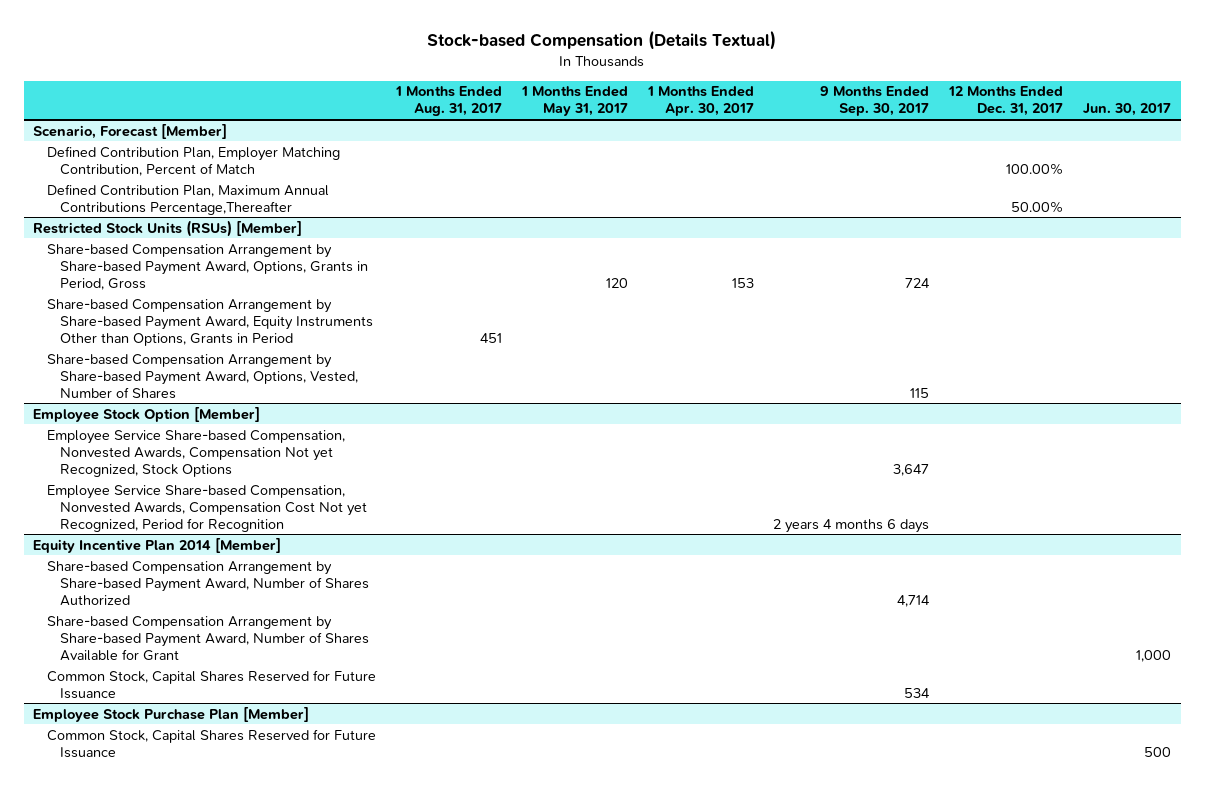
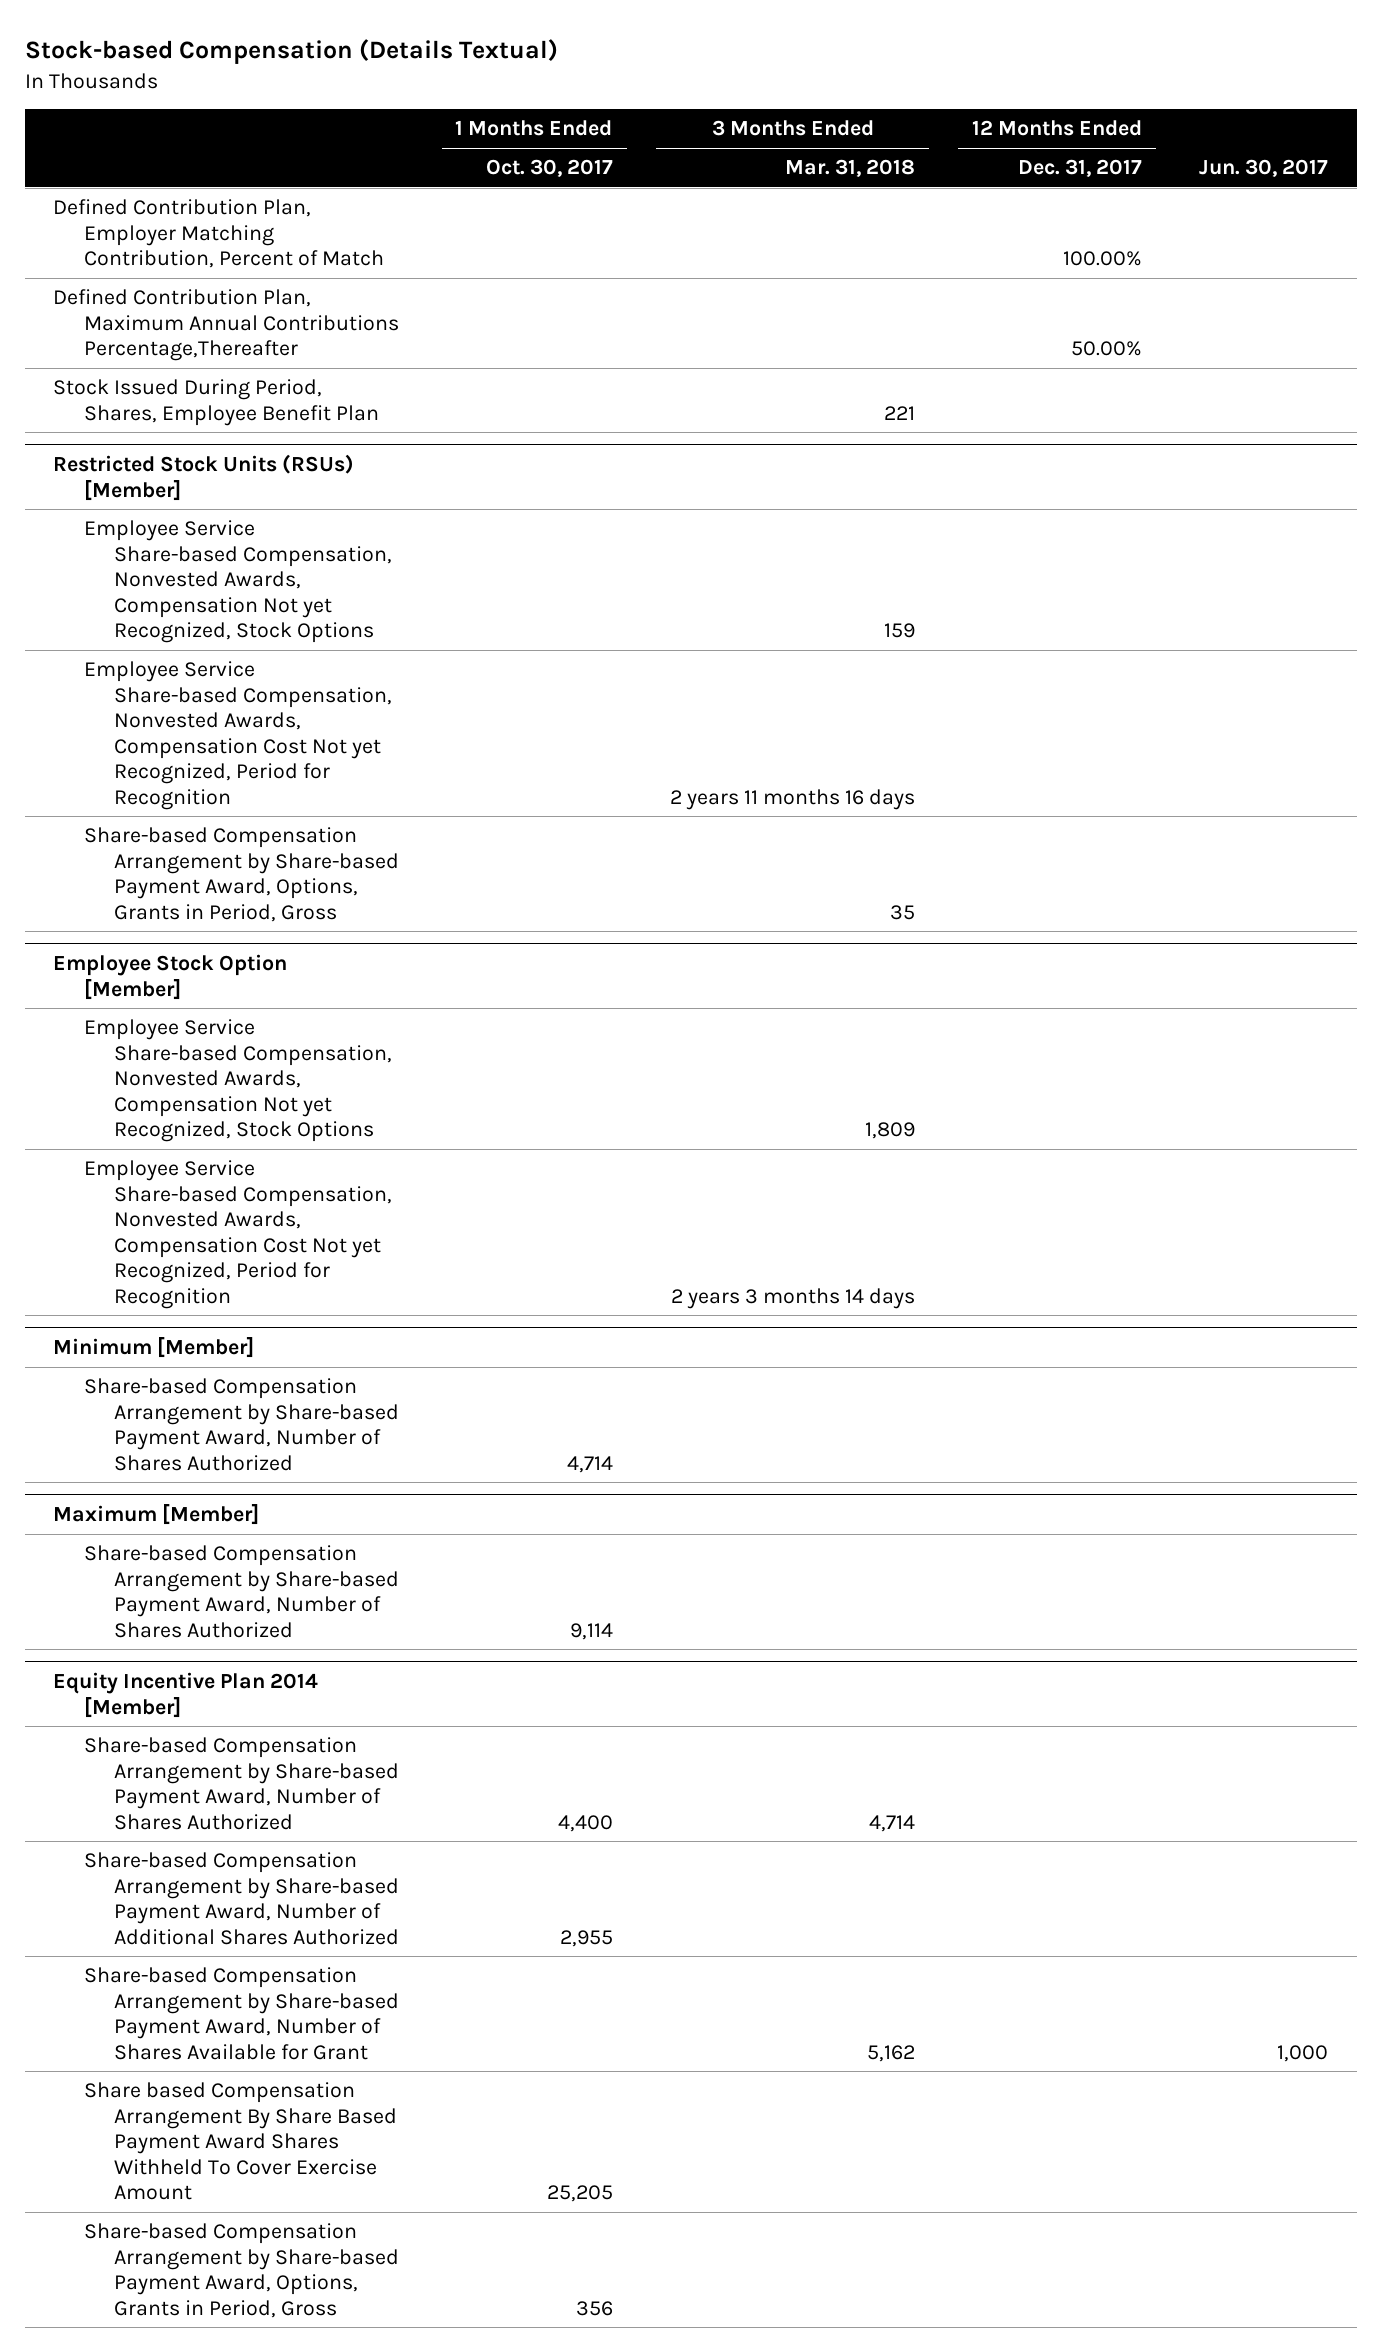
- | 1 Months Ended Aug. 31, 2017 | 1 Months Ended May 31, 2017 | 1 Months Ended Apr. 30, 2017 | 9 Months Ended Sep. 30, 2017 | 12 Months Ended Dec. 31, 2017 | Jun. 30, 2017
+ | 1 Months Ended Oct. 30, 2017 | 3 Months Ended Mar. 31, 2018 | 12 Months Ended Dec. 31, 2017 | Jun. 30, 2017
- Scenario, Forecast [Member]
+ Stock Issued During Period, Shares, Employee Benefit Plan | | 221 | |
@ Restricted Stock Units (RSUs) [Member]
+ Employee Service Share-based Compensation, Nonvested Awards, Compensation Not yet Recognized, Stock Options | | 159 | |
+ Employee Service Share-based Compensation, Nonvested Awards, Compensation Cost Not yet Recognized, Period for Recognition | | 2 years 11 months 16 days | |
- Share-based Compensation Arrangement by Share-based Payment Award, Equity Instruments Other than Options, Grants in Period | 451 | | | | |
- Share-based Compensation Arrangement by Share-based Payment Award, Options, Vested, Number of Shares | | | | 115 | |
+ Minimum [Member]
+ Share-based Compensation Arrangement by Share-based Payment Award, Number of Shares Authorized | 4,714 | | |
+ Maximum [Member]
+ Share-based Compensation Arrangement by Share-based Payment Award, Number of Shares Authorized | 9,114 | | |
@ Equity Incentive Plan 2014 [Member]
+ Share-based Compensation Arrangement by Share-based Payment Award, Number of Additional Shares Authorized | 2,955 | | |
- Common Stock, Capital Shares Reserved for Future Issuance | | | | 534 | |
- Employee Stock Purchase Plan [Member]
- Common Stock, Capital Shares Reserved for Future Issuance | | | | | | 500
@ Equity Incentive Plan 2014 [Member]
+ Share based Compensation Arrangement By Share Based Payment Award Shares Withheld To Cover Exercise Amount | 25,205 | | |
+ Share-based Compensation Arrangement by Share-based Payment Award, Options, Grants in Period, Gross | 356 | | |

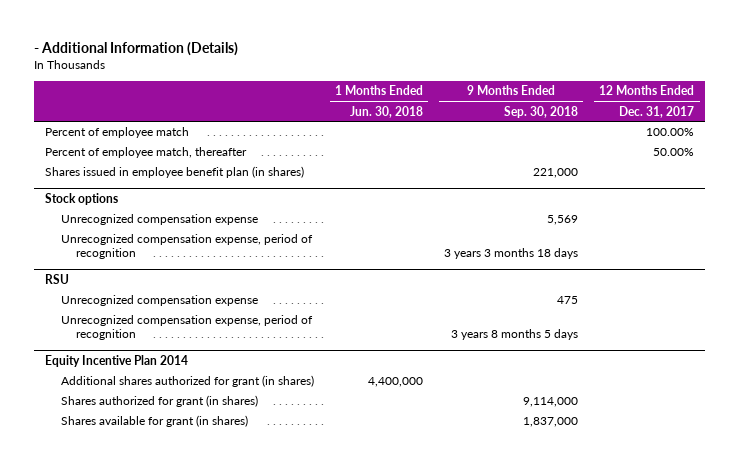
- Stock-based Compensation (Details Textual)
+ - Additional Information (Details)
- | 1 Months Ended Oct. 30, 2017 | 3 Months Ended Mar. 31, 2018 | 12 Months Ended Dec. 31, 2017 | Jun. 30, 2017
+ | 1 Months Ended Jun. 30, 2018 | 9 Months Ended Sep. 30, 2018 | 12 Months Ended Dec. 31, 2017
- Defined Contribution Plan, Employer Matching Contribution, Percent of Match | | | 100.00% |
- Defined Contribution Plan, Maximum Annual Contributions Percentage,Thereafter | | | 50.00% |
- Stock Issued During Period, Shares, Employee Benefit Plan | | 221 | |
- Restricted Stock Units (RSUs) [Member]
- Employee Service Share-based Compensation, Nonvested Awards, Compensation Not yet Recognized, Stock Options | | 159 | |
- Employee Service Share-based Compensation, Nonvested Awards, Compensation Cost Not yet Recognized, Period for Recognition | | 2 years 11 months 16 days | |
- Share-based Compensation Arrangement by Share-based Payment Award, Options, Grants in Period, Gross | | 35 | |
- Employee Stock Option [Member]
- Employee Service Share-based Compensation, Nonvested Awards, Compensation Not yet Recognized, Stock Options | | 1,809 | |
- Employee Service Share-based Compensation, Nonvested Awards, Compensation Cost Not yet Recognized, Period for Recognition | | 2 years 3 months 14 days | |
- Minimum [Member]
- Share-based Compensation Arrangement by Share-based Payment Award, Number of Shares Authorized | 4,714 | | |
- Maximum [Member]
- Share-based Compensation Arrangement by Share-based Payment Award, Number of Shares Authorized | 9,114 | | |
- Equity Incentive Plan 2014 [Member]
- Share-based Compensation Arrangement by Share-based Payment Award, Number of Shares Authorized | 4,400 | 4,714 | |
- Share-based Compensation Arrangement by Share-based Payment Award, Number of Additional Shares Authorized | 2,955 | | |
- Share-based Compensation Arrangement by Share-based Payment Award, Number of Shares Available for Grant | | 5,162 | | 1,000
- Share based Compensation Arrangement By Share Based Payment Award Shares Withheld To Cover Exercise Amount | 25,205 | | |
- Share-based Compensation Arrangement by Share-based Payment Award, Options, Grants in Period, Gross | 356 | | |
+ Percent of employee match | | | 100.00%
+ Percent of employee match, thereafter | | | 50.00%
+ Shares issued in employee benefit plan (in shares) | | 221,000 |
+ Stock options
+ Unrecognized compensation expense | | 5,569 |
+ Unrecognized compensation expense, period of recognition | | 3 years 3 months 18 days |
+ RSU
+ Unrecognized compensation expense | | 475 |
+ Unrecognized compensation expense, period of recognition | | 3 years 8 months 5 days |
+ Equity Incentive Plan 2014
+ Additional shares authorized for grant (in shares) | 4,400,000 | |
+ Shares authorized for grant (in shares) | | 9,114,000 |
+ Shares available for grant (in shares) | | 1,837,000 |

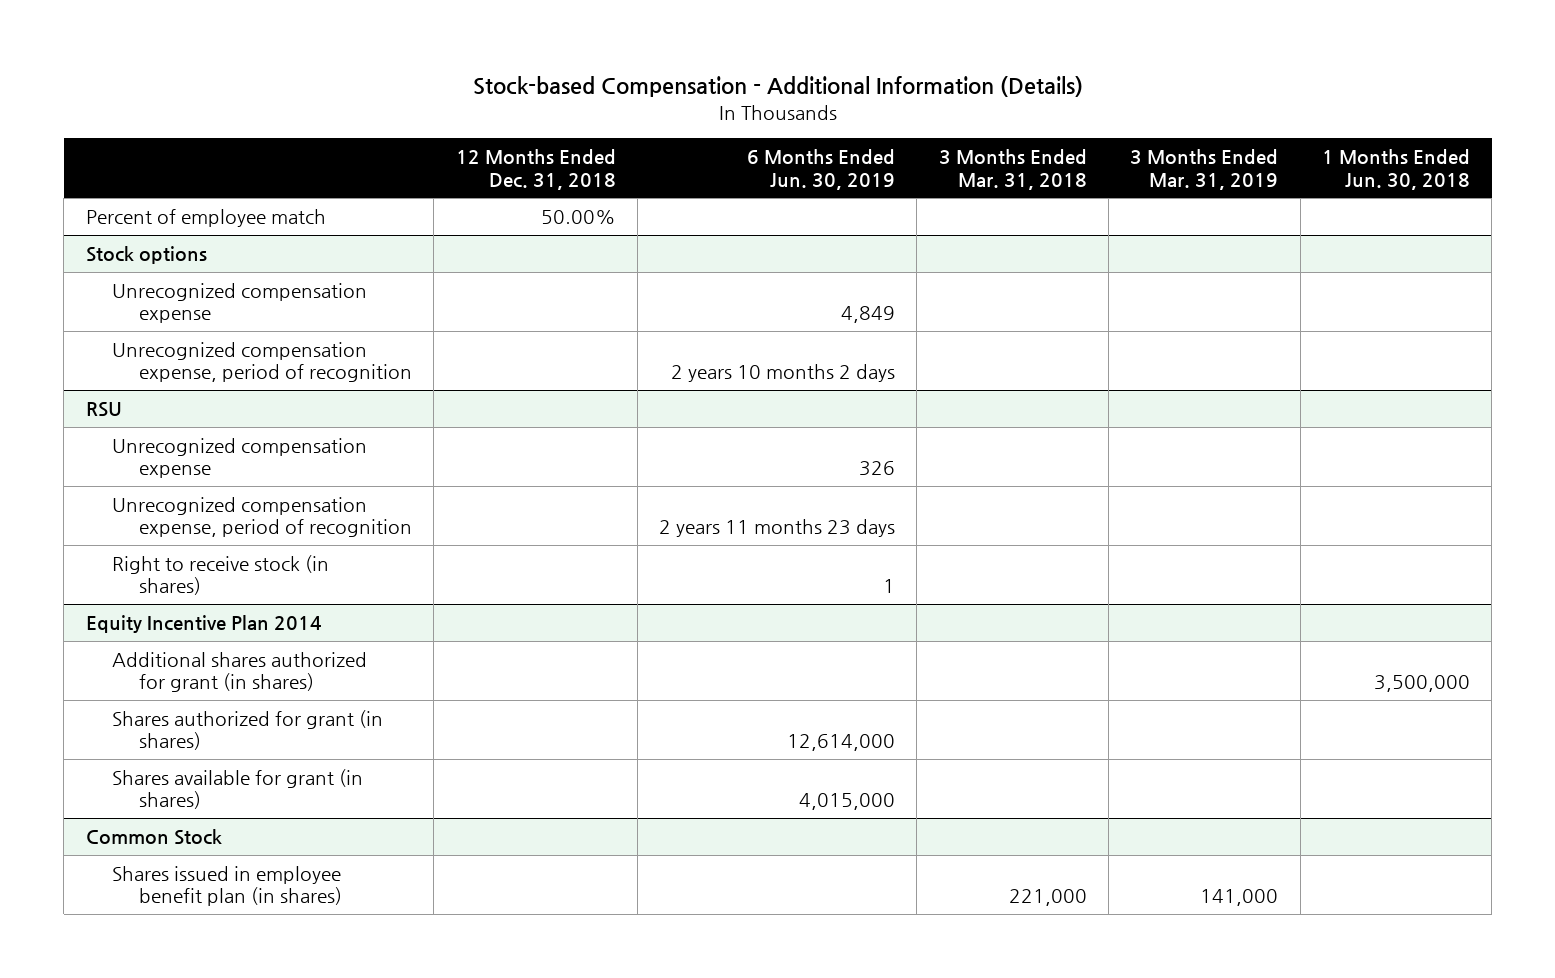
- - Additional Information (Details)
+ Stock-based Compensation - Additional Information (Details)
- | 1 Months Ended Jun. 30, 2018 | 9 Months Ended Sep. 30, 2018 | 12 Months Ended Dec. 31, 2017
+ | 12 Months Ended Dec. 31, 2018 | 6 Months Ended Jun. 30, 2019 | 3 Months Ended Mar. 31, 2018 | 3 Months Ended Mar. 31, 2019 | 1 Months Ended Jun. 30, 2018
- Percent of employee match, thereafter | | | 50.00%
- Shares issued in employee benefit plan (in shares) | | 221,000 |
@ RSU
+ Right to receive stock (in shares) | | 1 | | |
@ Equity Incentive Plan 2014
- Additional shares authorized for grant (in shares) | 4,400,000 | |
+ Additional shares authorized for grant (in shares) | | | | | 3,500,000
+ Common Stock
+ Shares issued in employee benefit plan (in shares) | | | 221,000 | 141,000 |

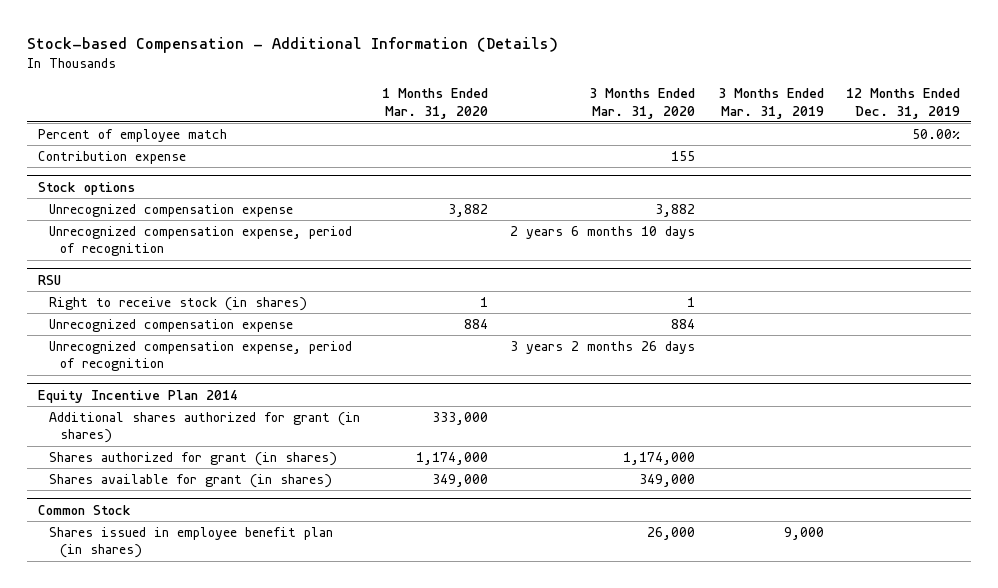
- | 12 Months Ended Dec. 31, 2018 | 6 Months Ended Jun. 30, 2019 | 3 Months Ended Mar. 31, 2018 | 3 Months Ended Mar. 31, 2019 | 1 Months Ended Jun. 30, 2018
+ | 1 Months Ended Mar. 31, 2020 | 3 Months Ended Mar. 31, 2020 | 3 Months Ended Mar. 31, 2019 | 12 Months Ended Dec. 31, 2019
+ Contribution expense | | 155 | |
@ RSU
moved up: Right to receive stock (in shares) | 1 | 1 | |
@ Common Stock
- Shares issued in employee benefit plan (in shares) | | | 221,000 | 141,000 |
+ Shares issued in employee benefit plan (in shares) | | 26,000 | 9,000 |

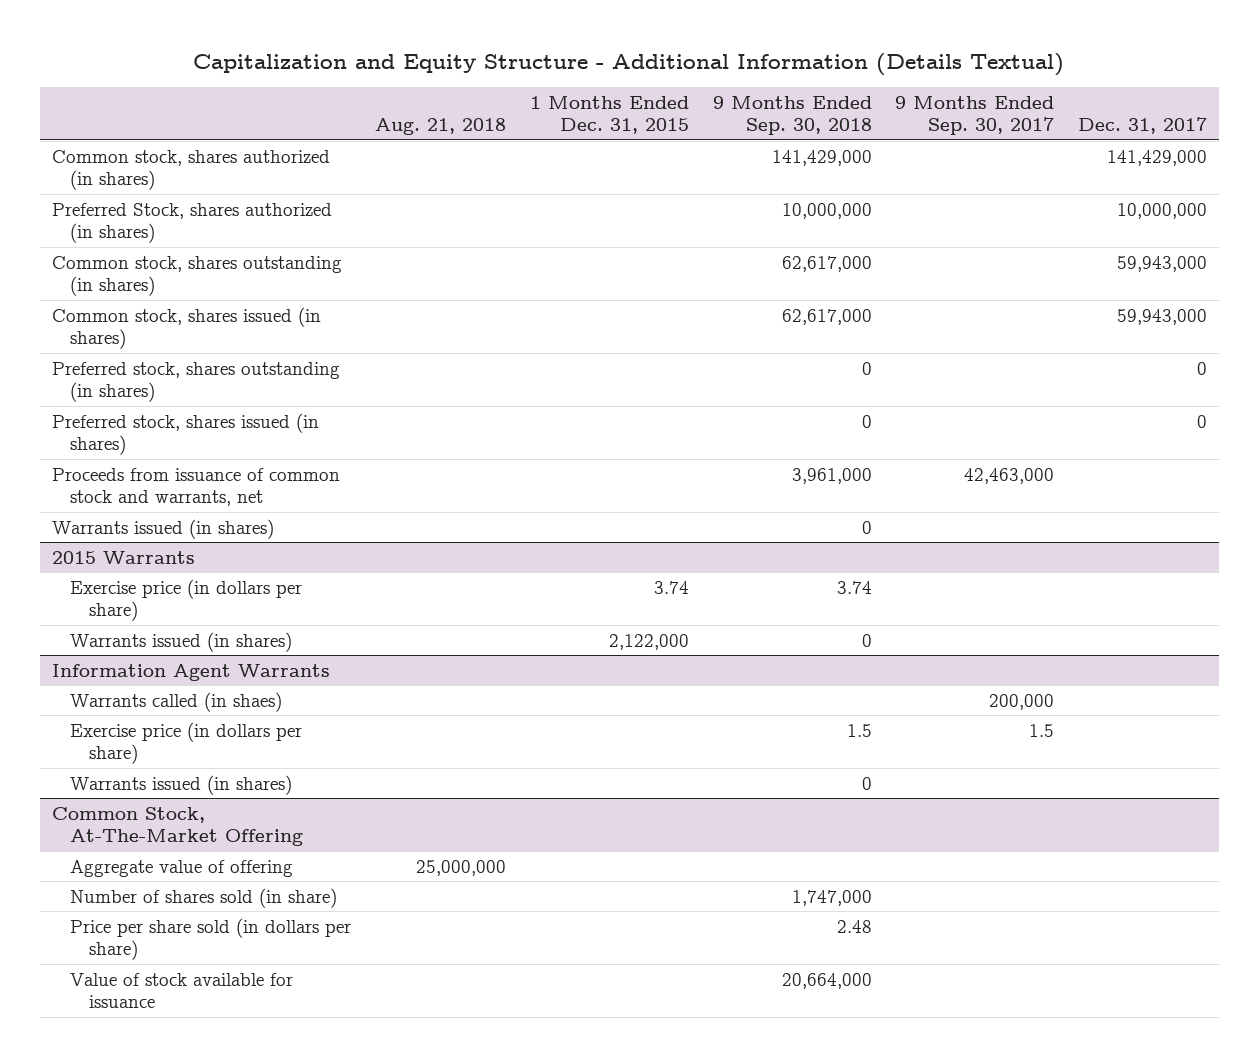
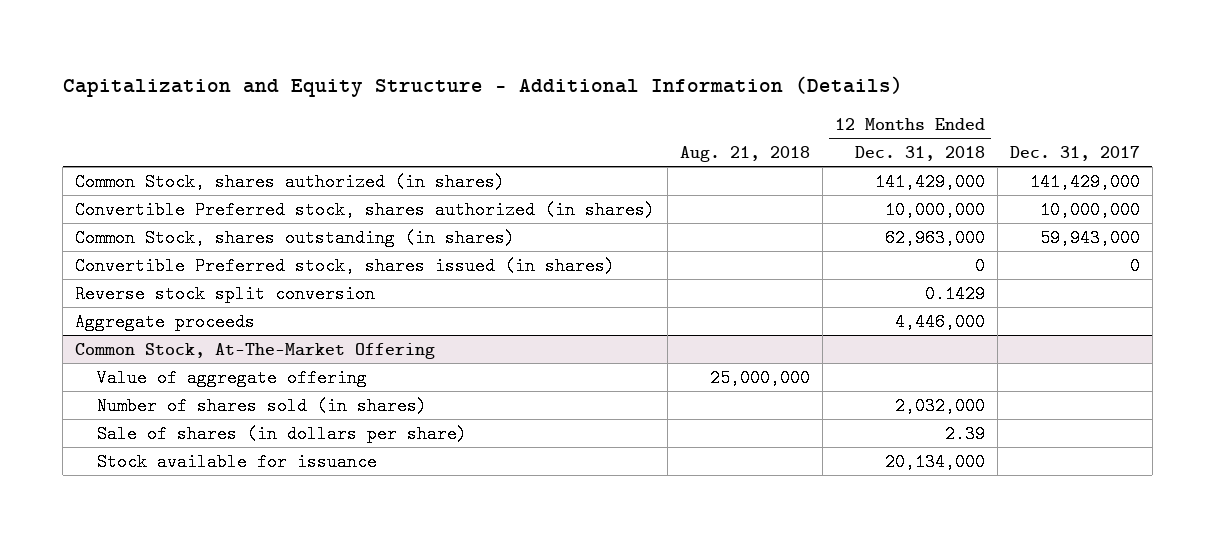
- Capitalization and Equity Structure - Additional Information (Details Textual)
+ Capitalization and Equity Structure - Additional Information (Details)
- | Aug. 21, 2018 | 1 Months Ended Dec. 31, 2015 | 9 Months Ended Sep. 30, 2018 | 9 Months Ended Sep. 30, 2017 | Dec. 31, 2017
+ | Aug. 21, 2018 | 12 Months Ended Dec. 31, 2018 | Dec. 31, 2017
- Common stock, shares authorized (in shares) | | | 141,429,000 | | 141,429,000
- Preferred Stock, shares authorized (in shares) | | | 10,000,000 | | 10,000,000
- Common stock, shares outstanding (in shares) | | | 62,617,000 | | 59,943,000
- Common stock, shares issued (in shares) | | | 62,617,000 | | 59,943,000
- Preferred stock, shares outstanding (in shares) | | | 0 | | 0
- Preferred stock, shares issued (in shares) | | | 0 | | 0
- Proceeds from issuance of common stock and warrants, net | | | 3,961,000 | 42,463,000 |
- Warrants issued (in shares) | | | 0 | |
- 2015 Warrants
- Exercise price (in dollars per share) | | 3.74 | 3.74 | |
- Warrants issued (in shares) | | 2,122,000 | 0 | |
- Information Agent Warrants
- Warrants called (in shaes) | | | | 200,000 |
- Exercise price (in dollars per share) | | | 1.5 | 1.5 |
- Warrants issued (in shares) | | | 0 | |
+ Common Stock, shares authorized (in shares) | | 141,429,000 | 141,429,000
+ Convertible Preferred stock, shares authorized (in shares) | | 10,000,000 | 10,000,000
+ Common Stock, shares outstanding (in shares) | | 62,963,000 | 59,943,000
+ Convertible Preferred stock, shares issued (in shares) | | 0 | 0
+ Reverse stock split conversion | | 0.1429 |
+ Aggregate proceeds | | 4,446,000 |
@ Common Stock, At-The-Market Offering
- Aggregate value of offering | 25,000,000 | | | |
- Number of shares sold (in share) | | | 1,747,000 | |
- Price per share sold (in dollars per share) | | | 2.48 | |
- Value of stock available for issuance | | | 20,664,000 | |
+ Value of aggregate offering | 25,000,000 | |
+ Number of shares sold (in shares) | | 2,032,000 |
+ Sale of shares (in dollars per share) | | 2.39 |
+ Stock available for issuance | | 20,134,000 |

